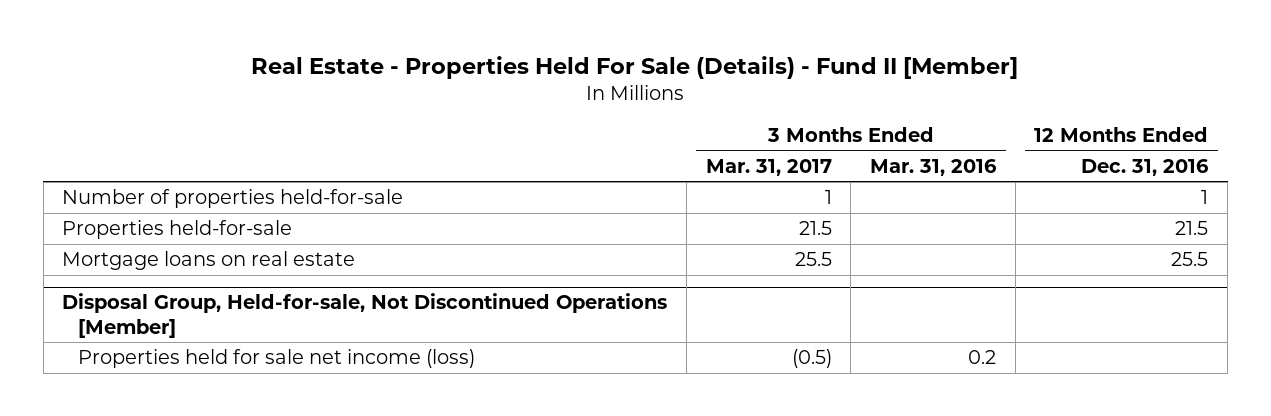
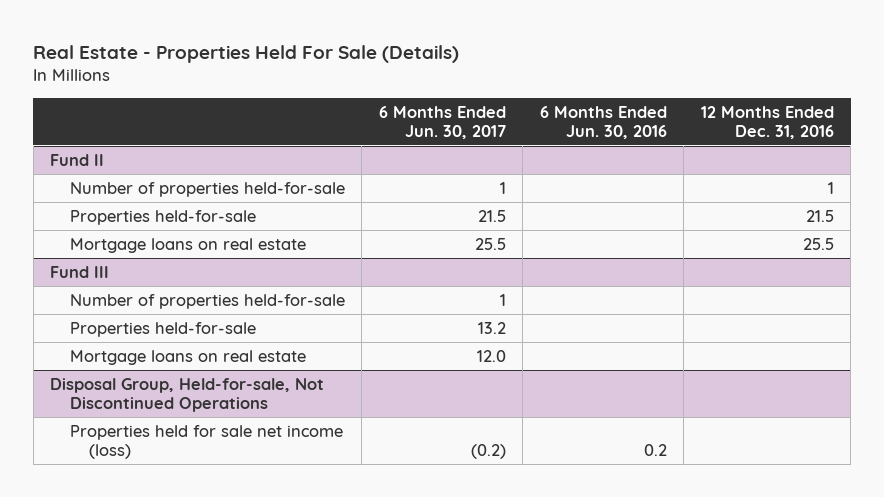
- Real Estate - Properties Held For Sale (Details) - Fund II [Member]
+ Real Estate - Properties Held For Sale (Details)
- | 3 Months Ended Mar. 31, 2017 | 3 Months Ended Mar. 31, 2016 | 12 Months Ended Dec. 31, 2016
+ | 6 Months Ended Jun. 30, 2017 | 6 Months Ended Jun. 30, 2016 | 12 Months Ended Dec. 31, 2016
+ Fund II
- Disposal Group, Held-for-sale, Not Discontinued Operations [Member]
+ Fund III
+ Number of properties held-for-sale | 1 | |
+ Properties held-for-sale | 13.2 | |
+ Mortgage loans on real estate | 12.0 | |
+ Disposal Group, Held-for-sale, Not Discontinued Operations

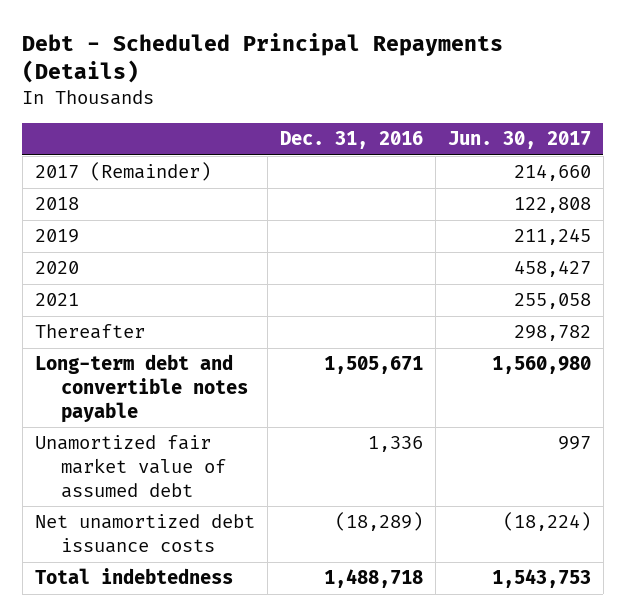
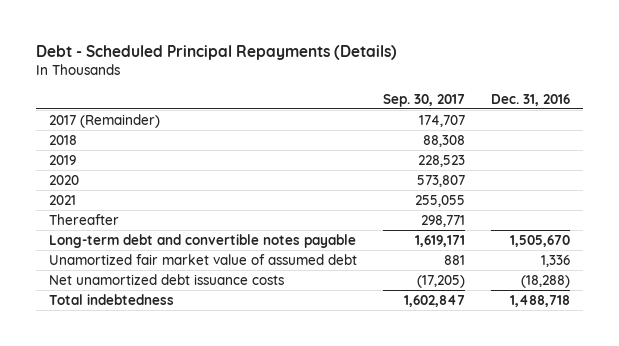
- | Dec. 31, 2016 | Jun. 30, 2017
+ | Sep. 30, 2017 | Dec. 31, 2016
- Long-term debt and convertible notes payable | 1,505,671 | 1,560,980
+ Long-term debt and convertible notes payable | 1,619,171 | 1,505,670
- Net unamortized debt issuance costs | (18,289) | (18,224)
+ Net unamortized debt issuance costs | (17,205) | (18,288)

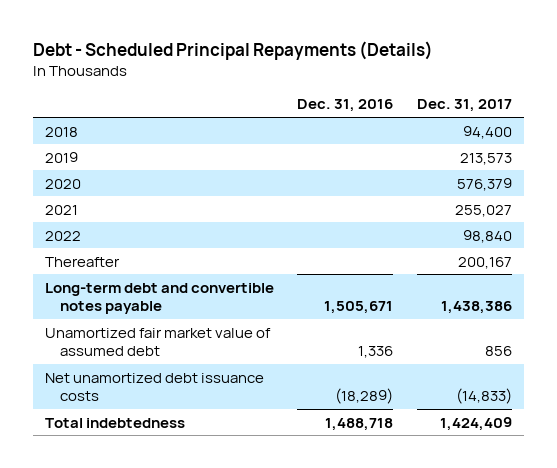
- | Sep. 30, 2017 | Dec. 31, 2016
+ | Dec. 31, 2016 | Dec. 31, 2017
- 2017 (Remainder) | 174,707 |
+ 2022 | | 98,840
- Long-term debt and convertible notes payable | 1,619,171 | 1,505,670
+ Long-term debt and convertible notes payable | 1,505,671 | 1,438,386
- Net unamortized debt issuance costs | (17,205) | (18,288)
+ Net unamortized debt issuance costs | (18,289) | (14,833)

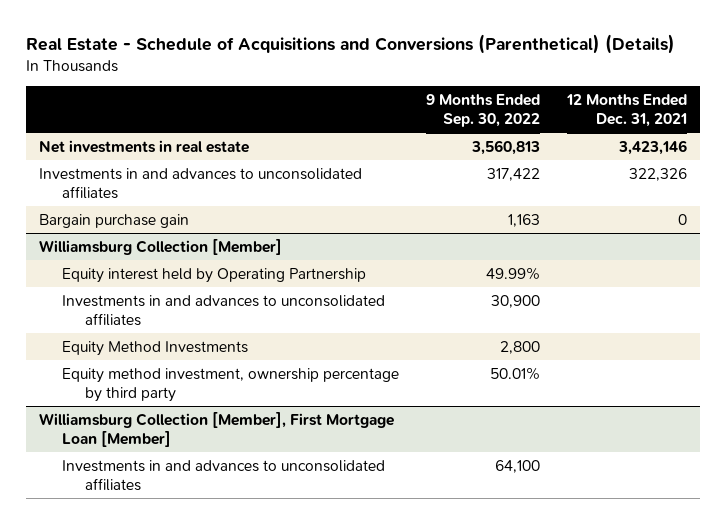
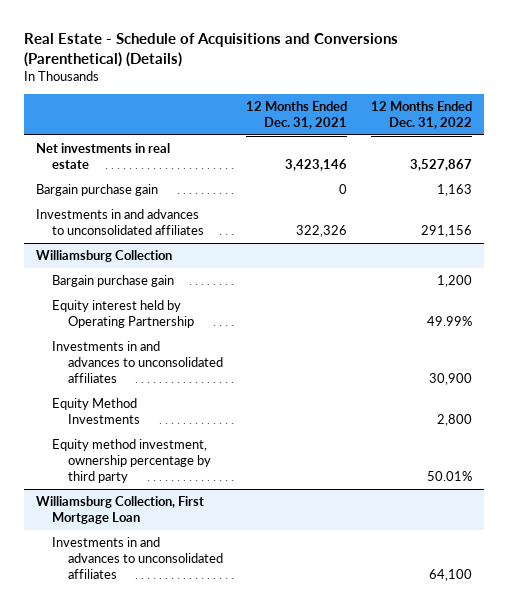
- | 9 Months Ended Sep. 30, 2022 | 12 Months Ended Dec. 31, 2021
+ | 12 Months Ended Dec. 31, 2021 | 12 Months Ended Dec. 31, 2022
- Williamsburg Collection [Member]
moved down: Investments in and advances to unconsolidated affiliates | 322,326 | 291,156
+ Williamsburg Collection
+ Bargain purchase gain | | 1,200
- Williamsburg Collection [Member], First Mortgage Loan [Member]
+ Williamsburg Collection, First Mortgage Loan

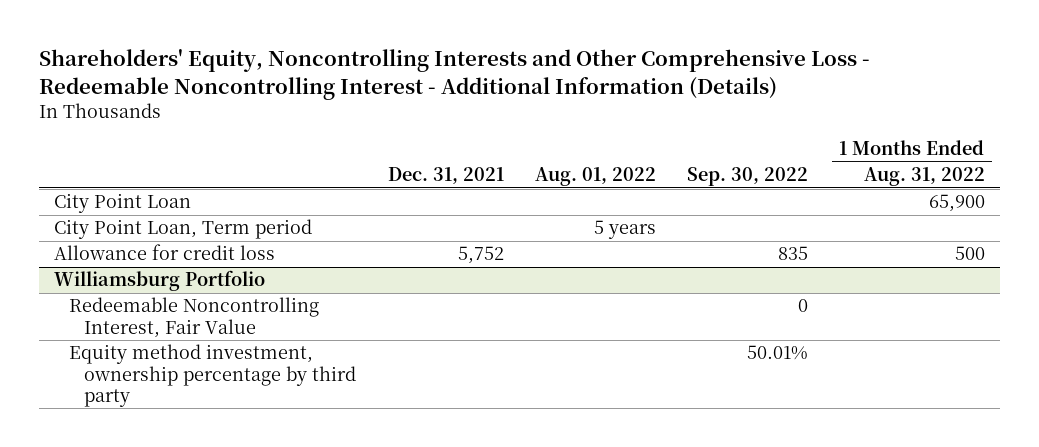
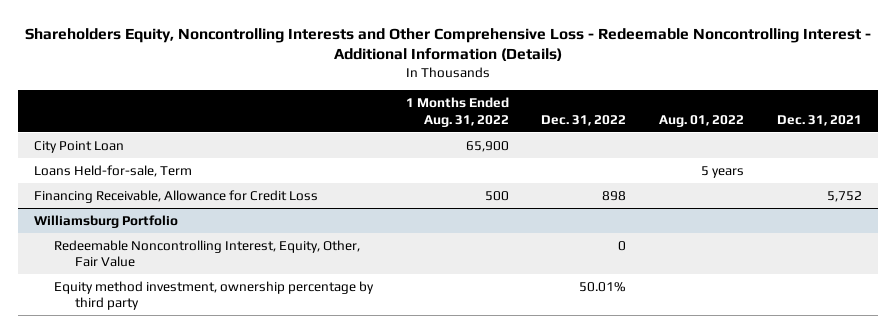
- Shareholders' Equity, Noncontrolling Interests and Other Comprehensive Loss - Redeemable Noncontrolling Interest - Additional Information (Details)
+ Shareholders Equity, Noncontrolling Interests and Other Comprehensive Loss - Redeemable Noncontrolling Interest - Additional Information (Details)
- | Dec. 31, 2021 | Aug. 01, 2022 | Sep. 30, 2022 | 1 Months Ended Aug. 31, 2022
+ | 1 Months Ended Aug. 31, 2022 | Dec. 31, 2022 | Aug. 01, 2022 | Dec. 31, 2021
- City Point Loan, Term period | | 5 years | |
- Allowance for credit loss | 5,752 | | 835 | 500
+ Loans Held-for-sale, Term | | | 5 years |
+ Financing Receivable, Allowance for Credit Loss | 500 | 898 | | 5,752
@ Williamsburg Portfolio
- Redeemable Noncontrolling Interest, Fair Value | | | 0 |
+ Redeemable Noncontrolling Interest, Equity, Other, Fair Value | | 0 | |

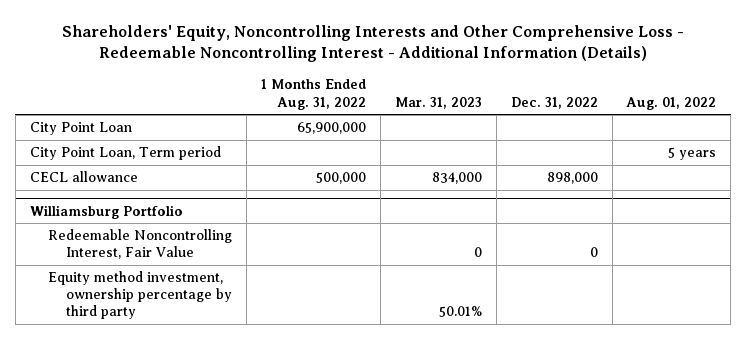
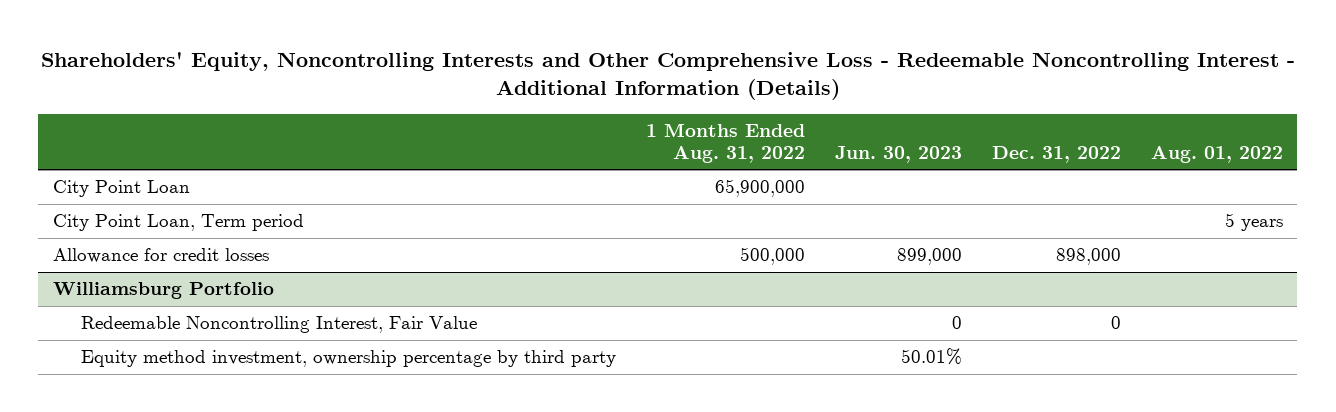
- | 1 Months Ended Aug. 31, 2022 | Mar. 31, 2023 | Dec. 31, 2022 | Aug. 01, 2022
+ | 1 Months Ended Aug. 31, 2022 | Jun. 30, 2023 | Dec. 31, 2022 | Aug. 01, 2022
- CECL allowance | 500,000 | 834,000 | 898,000 |
+ Allowance for credit losses | 500,000 | 899,000 | 898,000 |

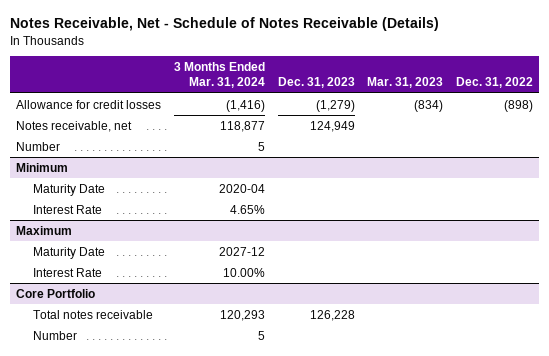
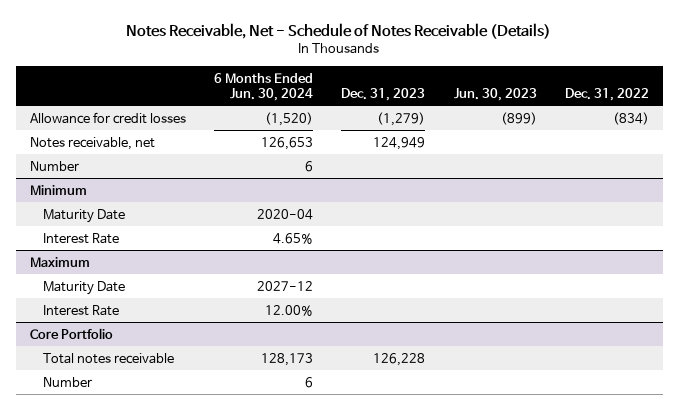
- | 3 Months Ended Mar. 31, 2024 | Dec. 31, 2023 | Mar. 31, 2023 | Dec. 31, 2022
+ | 6 Months Ended Jun. 30, 2024 | Dec. 31, 2023 | Jun. 30, 2023 | Dec. 31, 2022
- Allowance for credit losses | (1,416) | (1,279) | (834) | (898)
+ Allowance for credit losses | (1,520) | (1,279) | (899) | (834)

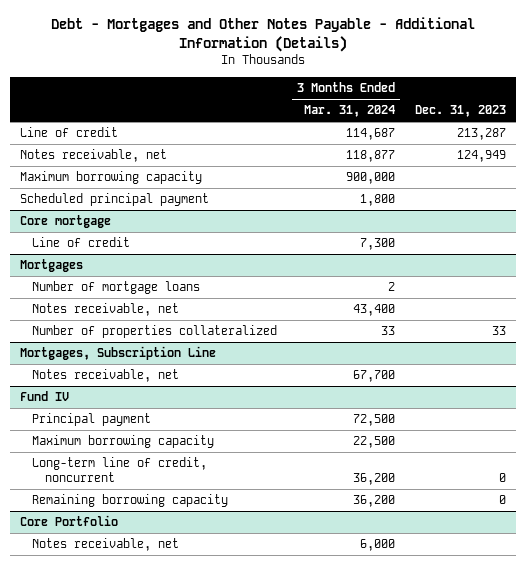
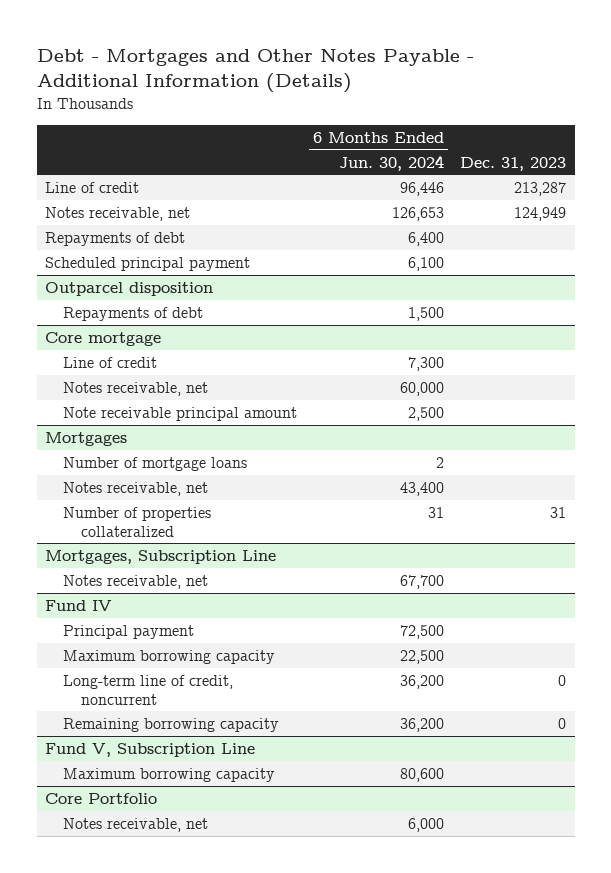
- | 3 Months Ended Mar. 31, 2024 | Dec. 31, 2023
+ | 6 Months Ended Jun. 30, 2024 | Dec. 31, 2023
- Maximum borrowing capacity | 900,000 |
+ Repayments of debt | 6,400 |
+ Outparcel disposition
+ Repayments of debt | 1,500 |
@ Core mortgage
+ Notes receivable, net | 60,000 |
+ Note receivable principal amount | 2,500 |
@ Mortgages
- Number of properties collateralized | 33 | 33
+ Number of properties collateralized | 31 | 31
+ Fund V, Subscription Line
+ Maximum borrowing capacity | 80,600 |

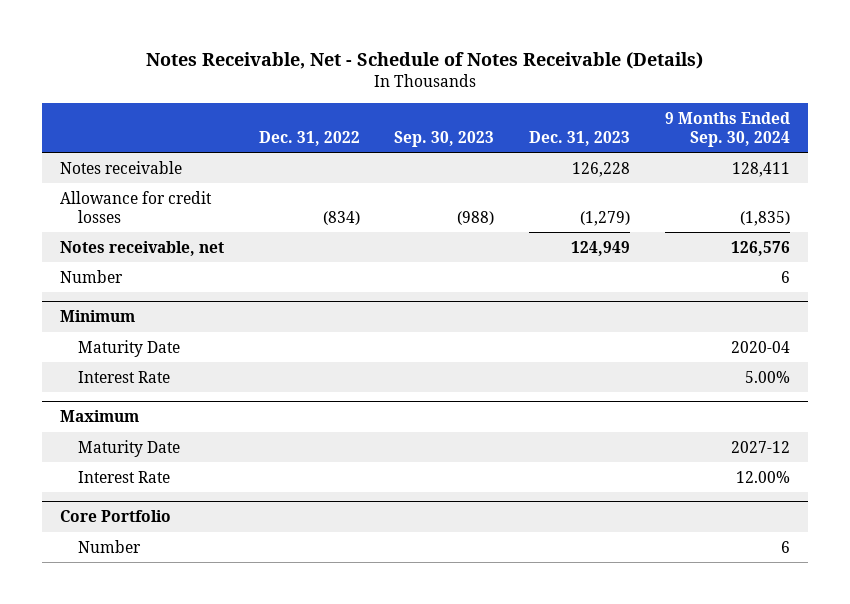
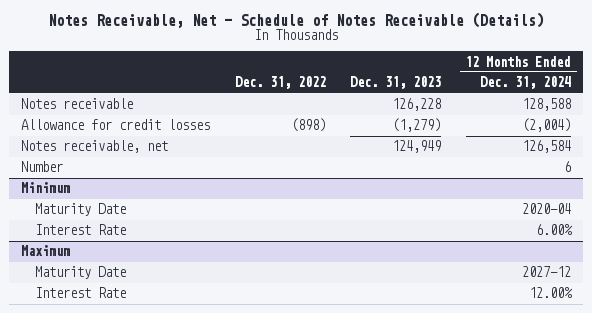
- | Dec. 31, 2022 | Sep. 30, 2023 | Dec. 31, 2023 | 9 Months Ended Sep. 30, 2024
+ | Dec. 31, 2022 | Dec. 31, 2023 | 12 Months Ended Dec. 31, 2024
- Allowance for credit losses | (834) | (988) | (1,279) | (1,835)
+ Allowance for credit losses | (898) | (1,279) | (2,004)
- Core Portfolio
- Number | | | | 6

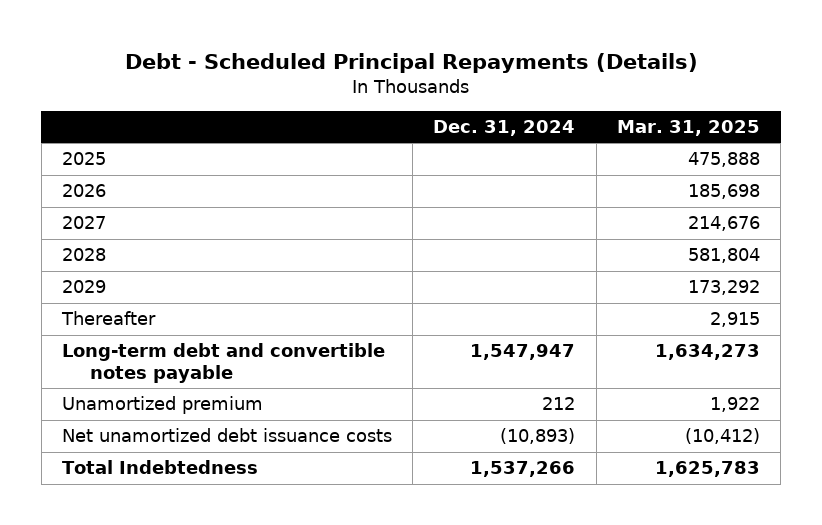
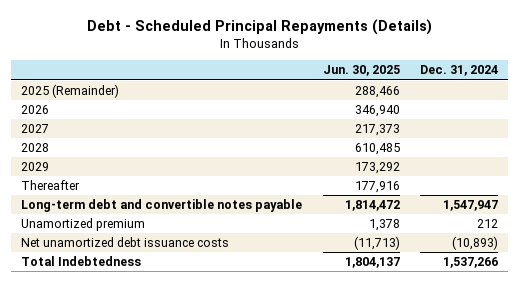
- | Dec. 31, 2024 | Mar. 31, 2025
+ | Jun. 30, 2025 | Dec. 31, 2024
- 2025 | | 475,888
+ 2025 (Remainder) | 288,466 |

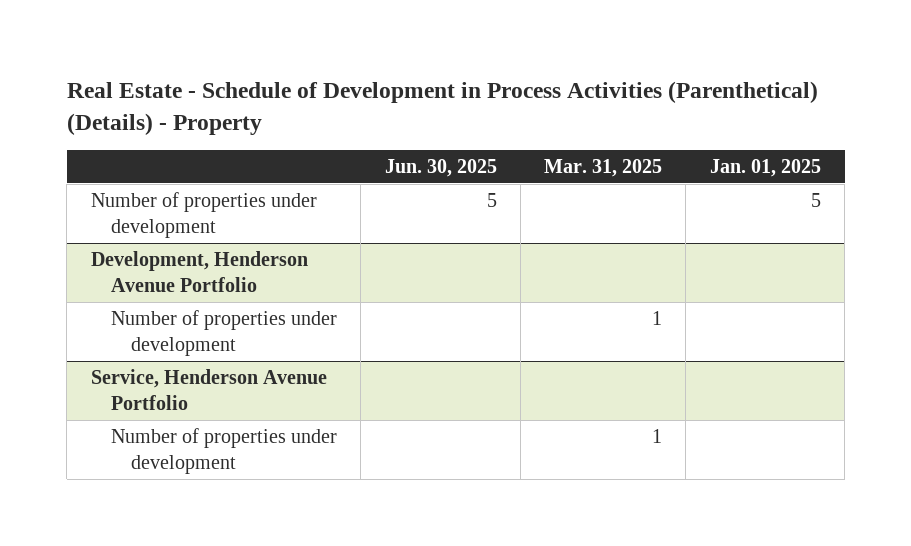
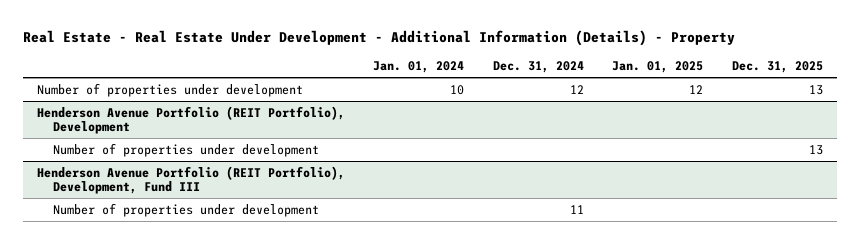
- Real Estate - Schedule of Development in Process Activities (Parenthetical) (Details) - Property
+ Real Estate - Real Estate Under Development - Additional Information (Details) - Property
- | Jun. 30, 2025 | Mar. 31, 2025 | Jan. 01, 2025
+ | Jan. 01, 2024 | Dec. 31, 2024 | Jan. 01, 2025 | Dec. 31, 2025
- Number of properties under development | 5 | | 5
- Development, Henderson Avenue Portfolio
+ Number of properties under development | 10 | 12 | 12 | 13
+ Henderson Avenue Portfolio (REIT Portfolio), Development
- Service, Henderson Avenue Portfolio
- Number of properties under development | | 1 |
+ Henderson Avenue Portfolio (REIT Portfolio), Development, Fund III
+ Number of properties under development | | 11 | |

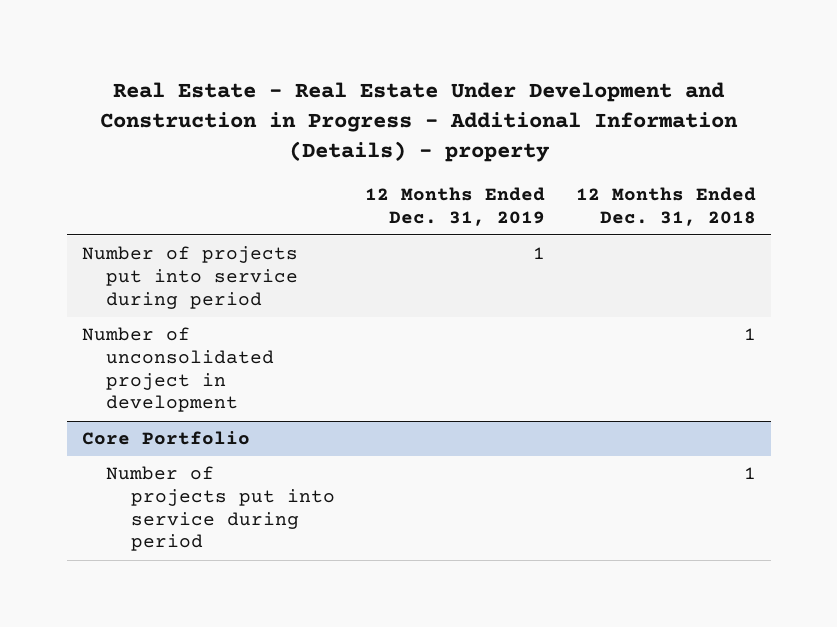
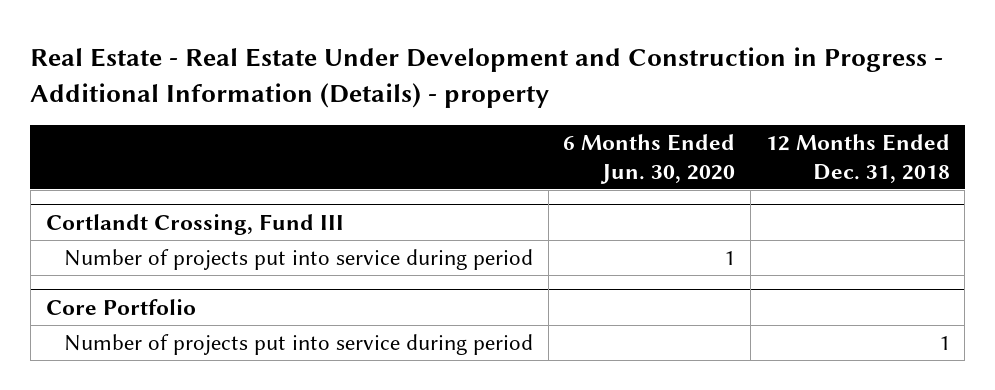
- | 12 Months Ended Dec. 31, 2019 | 12 Months Ended Dec. 31, 2018
+ | 6 Months Ended Jun. 30, 2020 | 12 Months Ended Dec. 31, 2018
- Number of projects put into service during period | 1 |
- Number of unconsolidated project in development | | 1
+ Cortlandt Crossing, Fund III
+ Number of projects put into service during period | 1 |

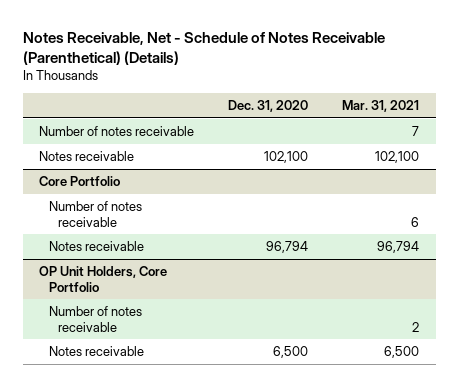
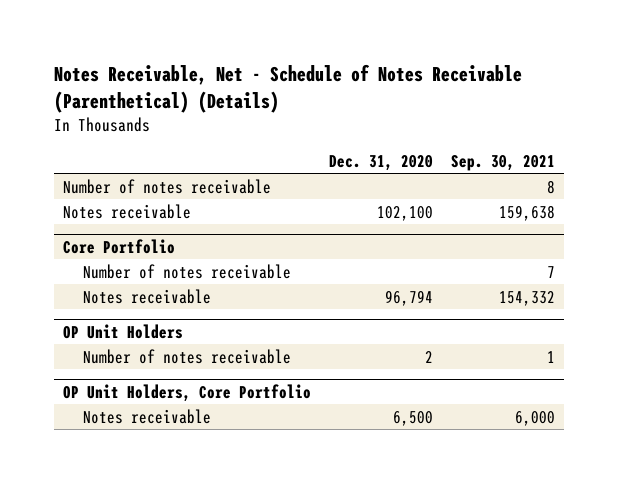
- | Dec. 31, 2020 | Mar. 31, 2021
+ | Dec. 31, 2020 | Sep. 30, 2021
+ OP Unit Holders
+ Number of notes receivable | 2 | 1
@ OP Unit Holders, Core Portfolio
- Number of notes receivable | | 2

